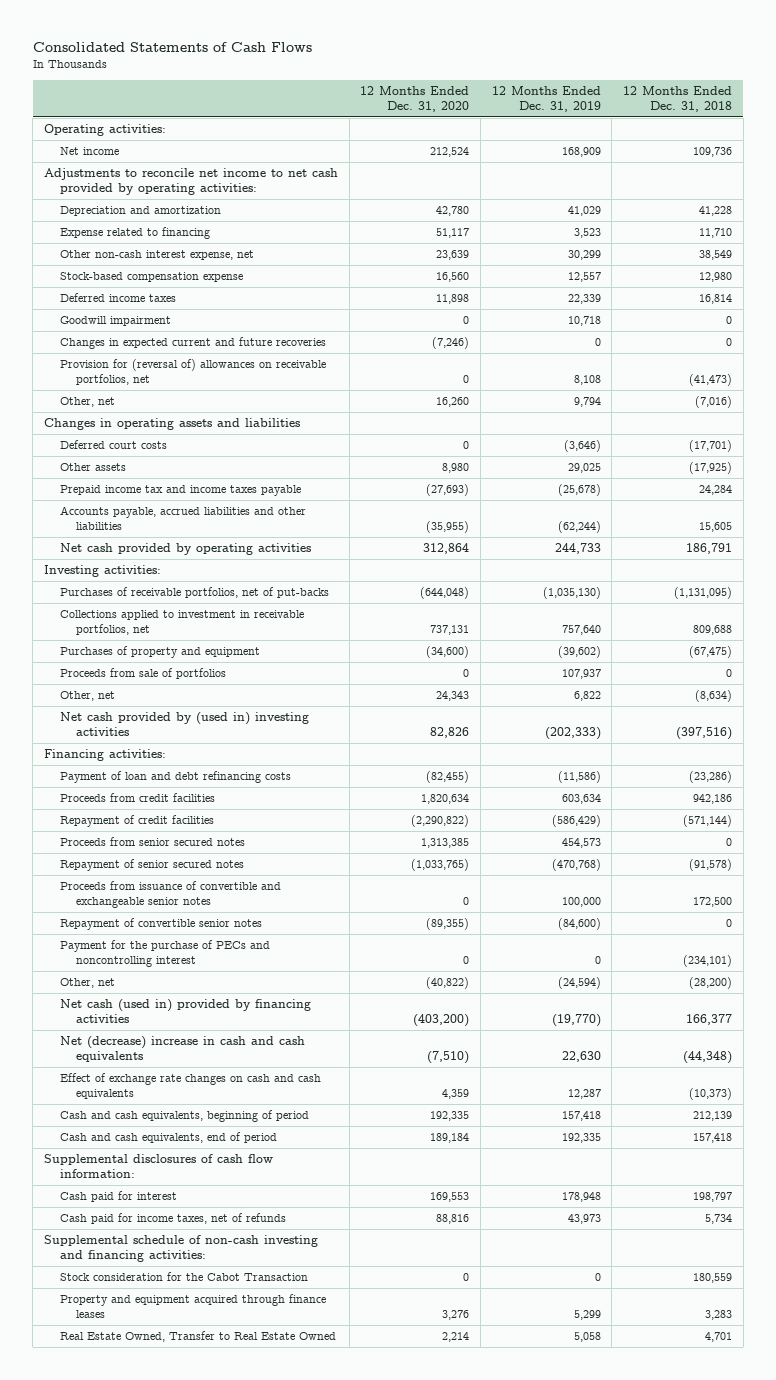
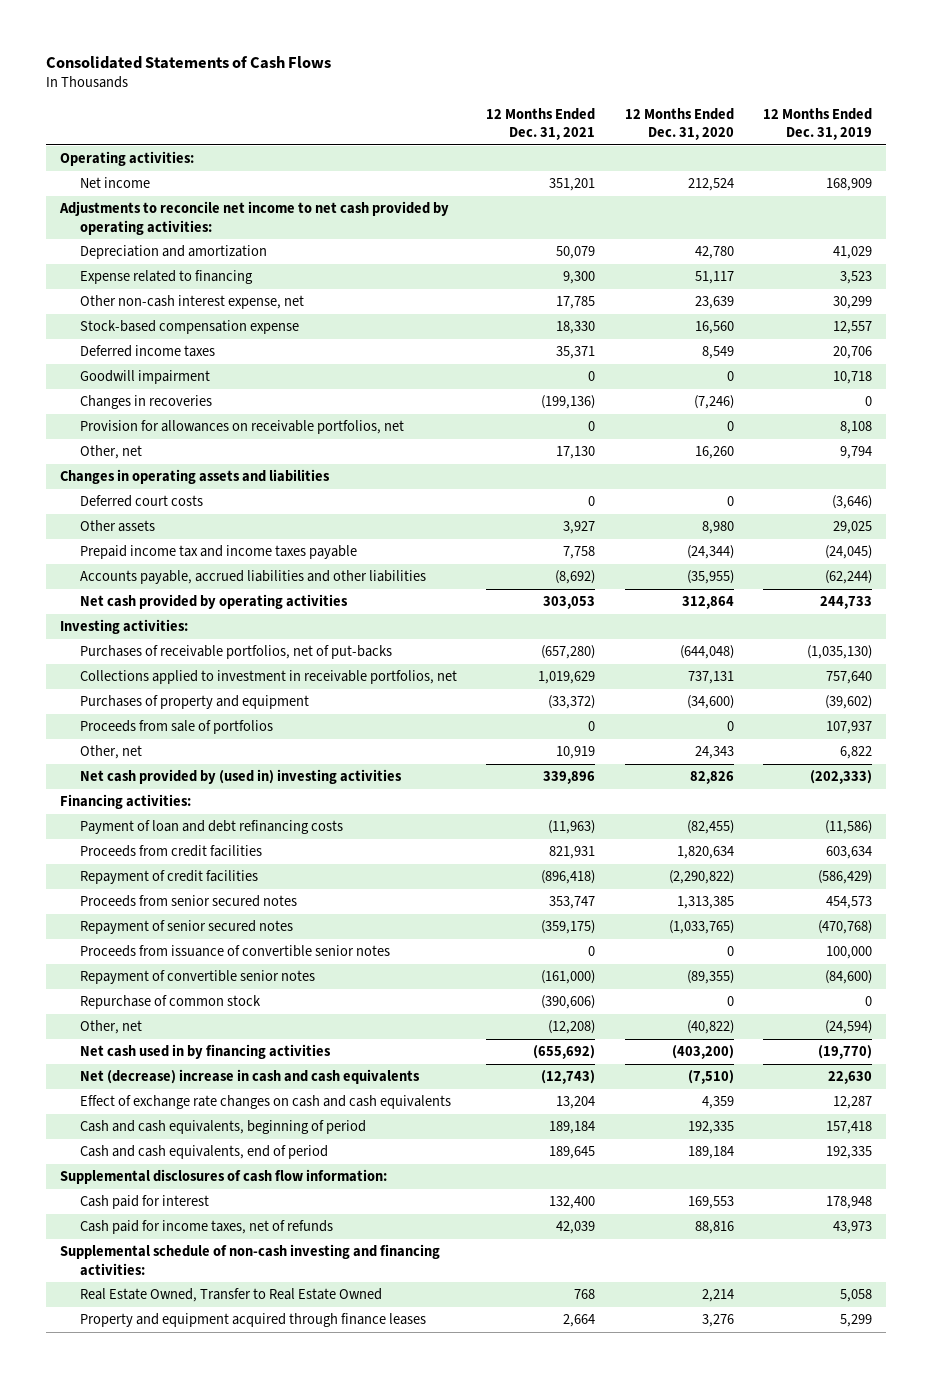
- | 12 Months Ended Dec. 31, 2020 | 12 Months Ended Dec. 31, 2019 | 12 Months Ended Dec. 31, 2018
+ | 12 Months Ended Dec. 31, 2021 | 12 Months Ended Dec. 31, 2020 | 12 Months Ended Dec. 31, 2019
- Deferred income taxes | 11,898 | 22,339 | 16,814
+ Deferred income taxes | 35,371 | 8,549 | 20,706
- Changes in expected current and future recoveries | (7,246) | 0 | 0
- Provision for (reversal of) allowances on receivable portfolios, net | 0 | 8,108 | (41,473)
+ Changes in recoveries | (199,136) | (7,246) | 0
+ Provision for allowances on receivable portfolios, net | 0 | 0 | 8,108
- Prepaid income tax and income taxes payable | (27,693) | (25,678) | 24,284
+ Prepaid income tax and income taxes payable | 7,758 | (24,344) | (24,045)
- Proceeds from issuance of convertible and exchangeable senior notes | 0 | 100,000 | 172,500
+ Proceeds from issuance of convertible senior notes | 0 | 0 | 100,000
- Payment for the purchase of PECs and noncontrolling interest | 0 | 0 | (234,101)
+ Repurchase of common stock | (390,606) | 0 | 0
- Net cash (used in) provided by financing activities | (403,200) | (19,770) | 166,377
+ Net cash used in by financing activities | (655,692) | (403,200) | (19,770)
- Stock consideration for the Cabot Transaction | 0 | 0 | 180,559
moved down: Property and equipment acquired through finance leases | 2,664 | 3,276 | 5,299

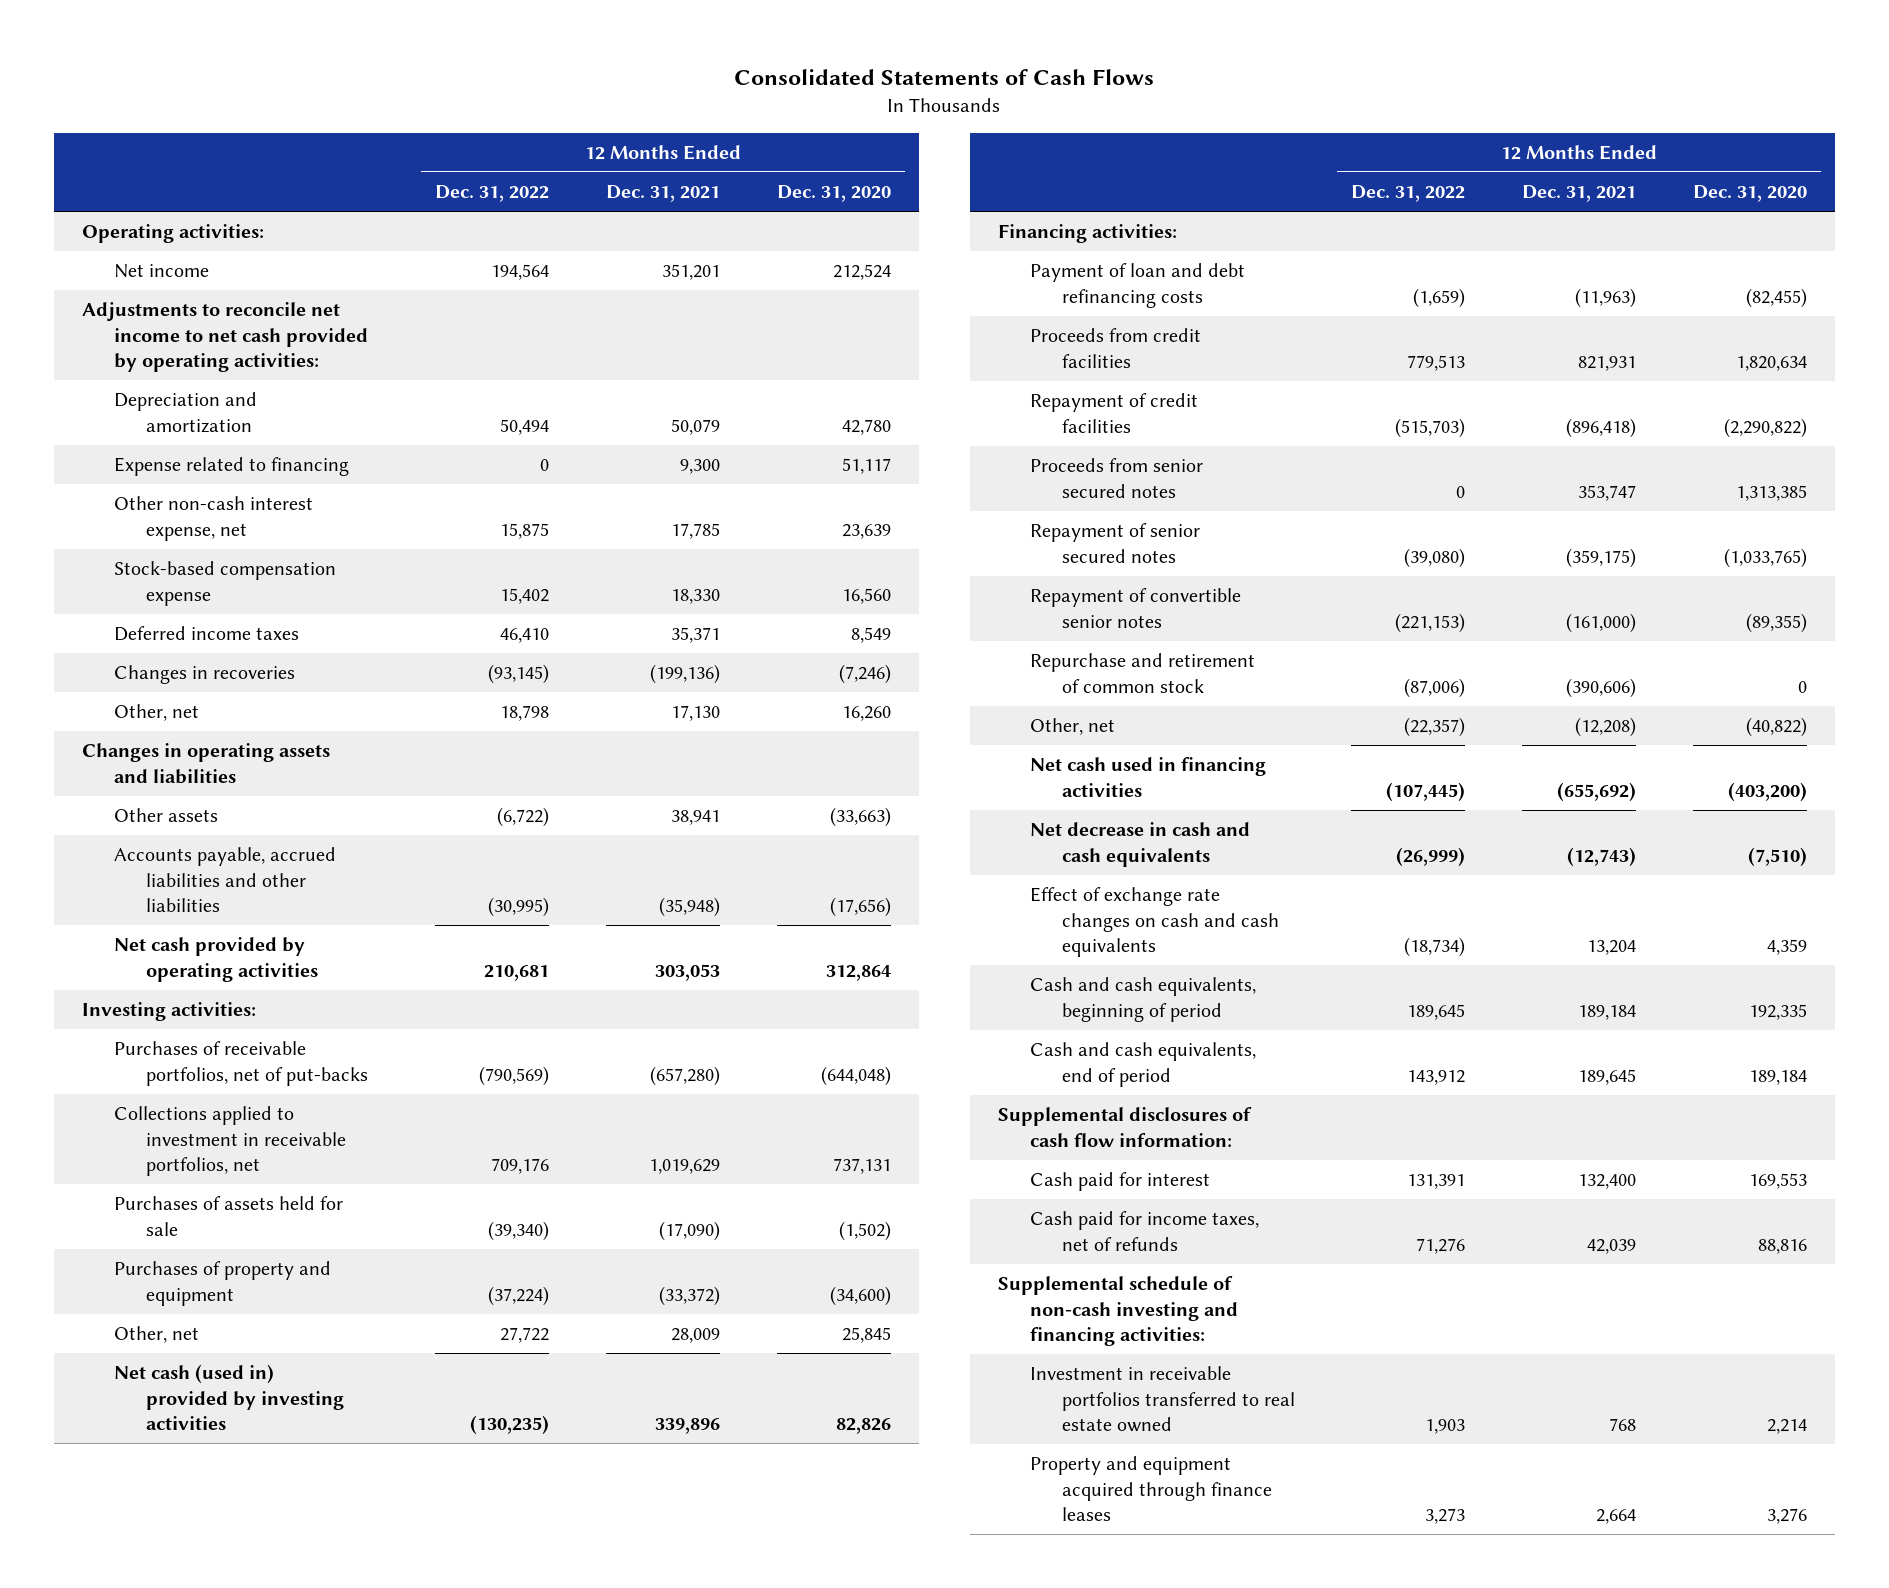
- | 12 Months Ended Dec. 31, 2021 | 12 Months Ended Dec. 31, 2020 | 12 Months Ended Dec. 31, 2019
+ | 12 Months Ended Dec. 31, 2022 | 12 Months Ended Dec. 31, 2021 | 12 Months Ended Dec. 31, 2020
- Goodwill impairment | 0 | 0 | 10,718
- Provision for allowances on receivable portfolios, net | 0 | 0 | 8,108
- Deferred court costs | 0 | 0 | (3,646)
- Other assets | 3,927 | 8,980 | 29,025
- Prepaid income tax and income taxes payable | 7,758 | (24,344) | (24,045)
- Accounts payable, accrued liabilities and other liabilities | (8,692) | (35,955) | (62,244)
+ Other assets | (6,722) | 38,941 | (33,663)
+ Accounts payable, accrued liabilities and other liabilities | (30,995) | (35,948) | (17,656)
+ Purchases of assets held for sale | (39,340) | (17,090) | (1,502)
- Proceeds from sale of portfolios | 0 | 0 | 107,937
- Other, net | 10,919 | 24,343 | 6,822
- Net cash provided by (used in) investing activities | 339,896 | 82,826 | (202,333)
+ Other, net | 27,722 | 28,009 | 25,845
+ Net cash (used in) provided by investing activities | (130,235) | 339,896 | 82,826
- Proceeds from issuance of convertible senior notes | 0 | 0 | 100,000
- Repurchase of common stock | (390,606) | 0 | 0
+ Repurchase and retirement of common stock | (87,006) | (390,606) | 0
- Net cash used in by financing activities | (655,692) | (403,200) | (19,770)
- Net (decrease) increase in cash and cash equivalents | (12,743) | (7,510) | 22,630
+ Net cash used in financing activities | (107,445) | (655,692) | (403,200)
+ Net decrease in cash and cash equivalents | (26,999) | (12,743) | (7,510)
- Real Estate Owned, Transfer to Real Estate Owned | 768 | 2,214 | 5,058
+ Investment in receivable portfolios transferred to real estate owned | 1,903 | 768 | 2,214

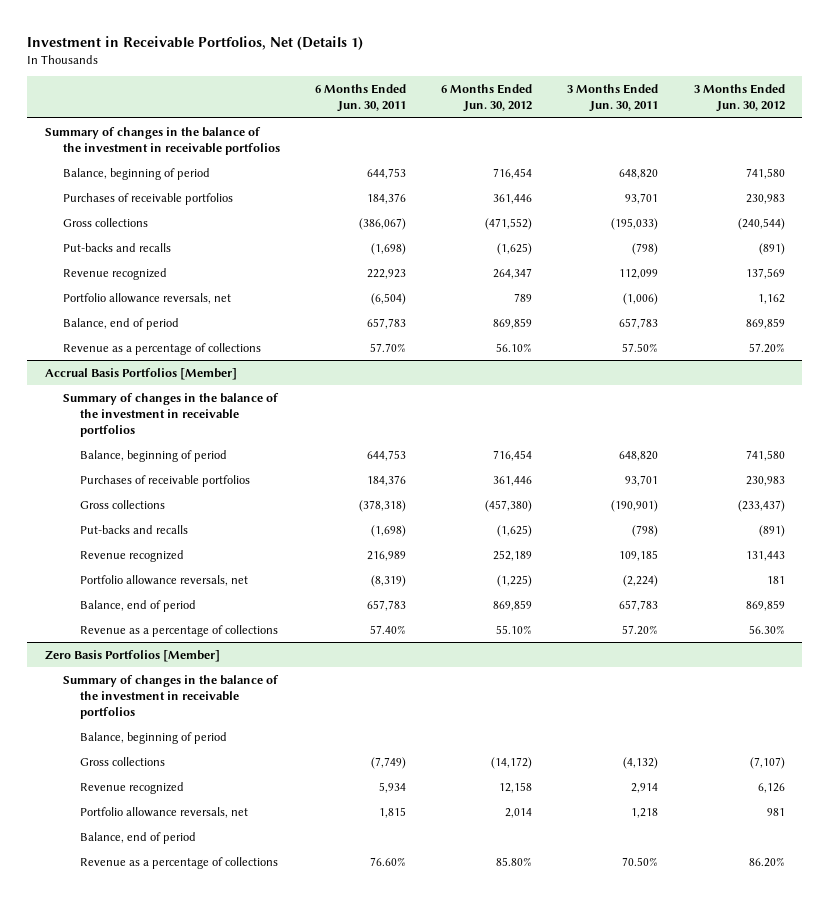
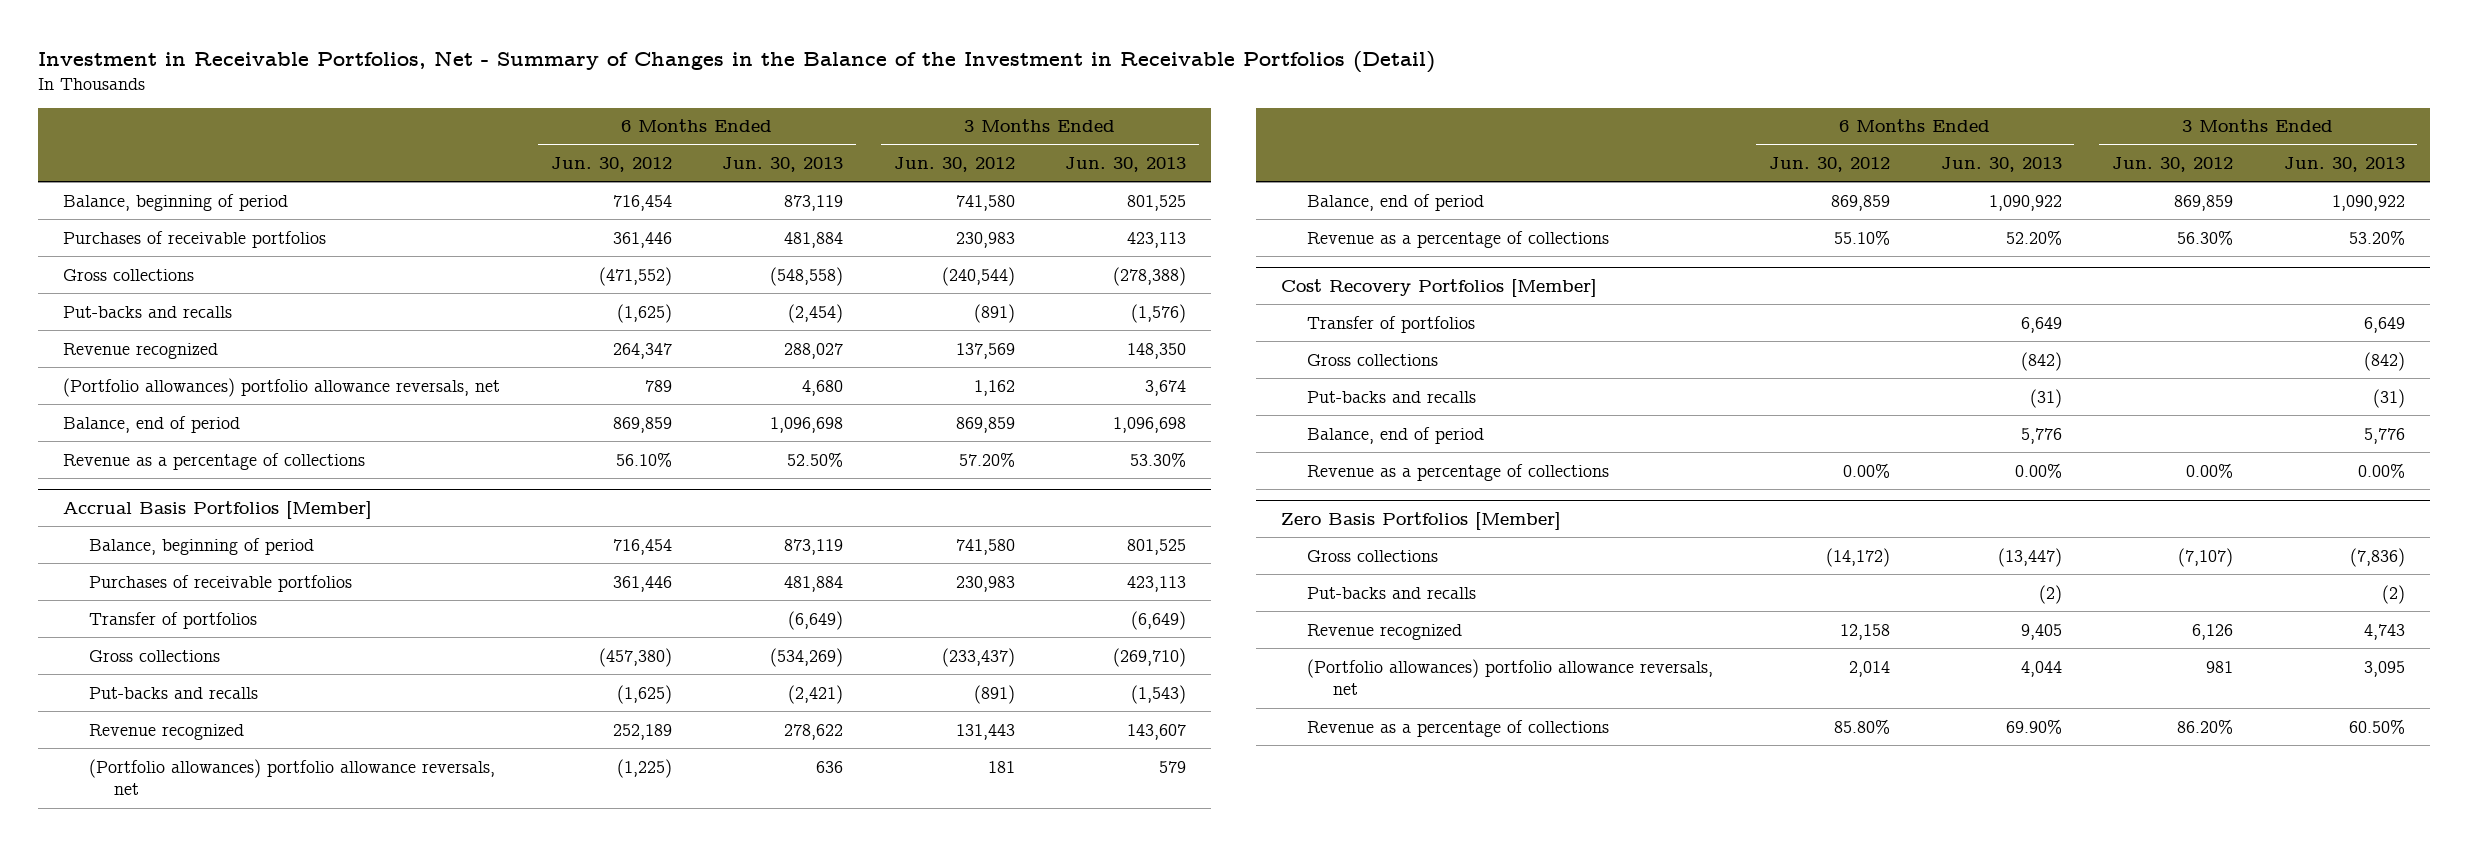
- Investment in Receivable Portfolios, Net (Details 1)
+ Investment in Receivable Portfolios, Net - Summary of Changes in the Balance of the Investment in Receivable Portfolios (Detail)
- | 6 Months Ended Jun. 30, 2011 | 6 Months Ended Jun. 30, 2012 | 3 Months Ended Jun. 30, 2011 | 3 Months Ended Jun. 30, 2012
+ | 6 Months Ended Jun. 30, 2012 | 6 Months Ended Jun. 30, 2013 | 3 Months Ended Jun. 30, 2012 | 3 Months Ended Jun. 30, 2013
- Summary of changes in the balance of the investment in receivable portfolios
- Portfolio allowance reversals, net | (6,504) | 789 | (1,006) | 1,162
+ (Portfolio allowances) portfolio allowance reversals, net | 789 | 4,680 | 1,162 | 3,674
@ Accrual Basis Portfolios [Member]
- Summary of changes in the balance of the investment in receivable portfolios
+ Transfer of portfolios | | (6,649) | | (6,649)
- Portfolio allowance reversals, net | (8,319) | (1,225) | (2,224) | 181
+ (Portfolio allowances) portfolio allowance reversals, net | (1,225) | 636 | 181 | 579
+ Cost Recovery Portfolios [Member]
+ Transfer of portfolios | | 6,649 | | 6,649
+ Gross collections | | (842) | | (842)
+ Put-backs and recalls | | (31) | | (31)
+ Balance, end of period | | 5,776 | | 5,776
+ Revenue as a percentage of collections | 0.00% | 0.00% | 0.00% | 0.00%
@ Zero Basis Portfolios [Member]
- Summary of changes in the balance of the investment in receivable portfolios
- Balance, beginning of period
+ Put-backs and recalls | | (2) | | (2)
- Portfolio allowance reversals, net | 1,815 | 2,014 | 1,218 | 981
- Balance, end of period
+ (Portfolio allowances) portfolio allowance reversals, net | 2,014 | 4,044 | 981 | 3,095

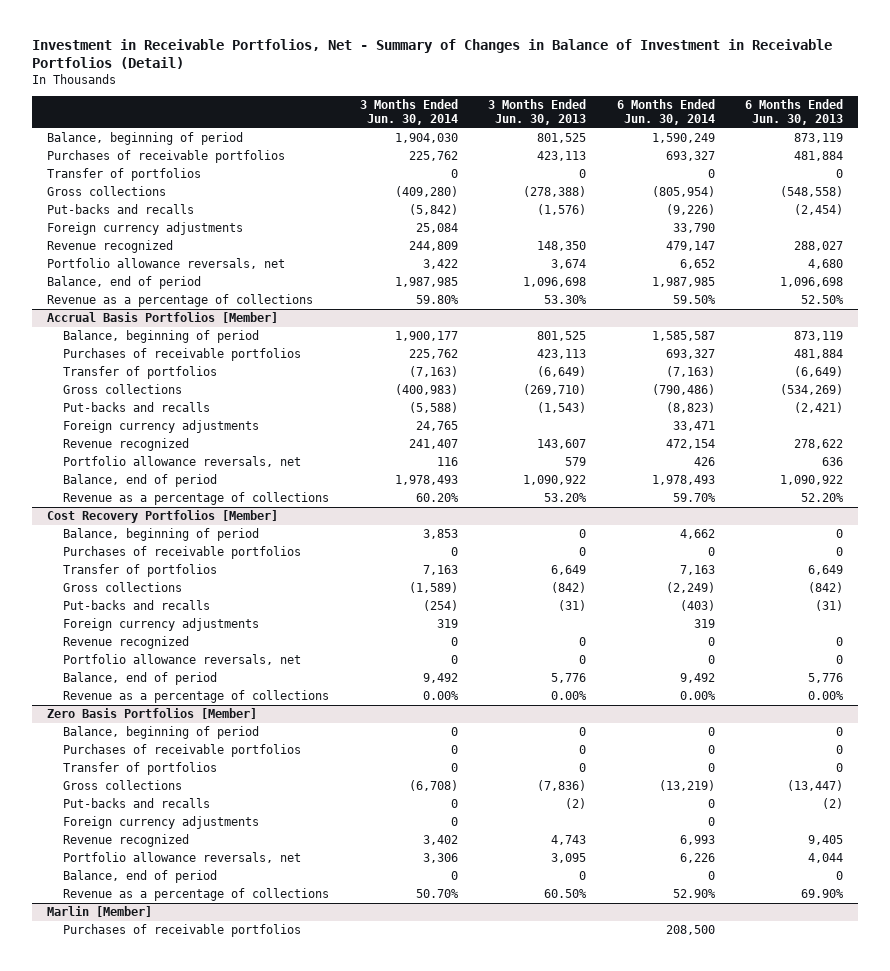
- Investment in Receivable Portfolios, Net - Summary of Changes in the Balance of the Investment in Receivable Portfolios (Detail)
+ Investment in Receivable Portfolios, Net - Summary of Changes in Balance of Investment in Receivable Portfolios (Detail)
- | 6 Months Ended Jun. 30, 2012 | 6 Months Ended Jun. 30, 2013 | 3 Months Ended Jun. 30, 2012 | 3 Months Ended Jun. 30, 2013
+ | 3 Months Ended Jun. 30, 2014 | 3 Months Ended Jun. 30, 2013 | 6 Months Ended Jun. 30, 2014 | 6 Months Ended Jun. 30, 2013
+ Transfer of portfolios | 0 | 0 | 0 | 0
+ Foreign currency adjustments | 25,084 | | 33,790 |
- (Portfolio allowances) portfolio allowance reversals, net | 789 | 4,680 | 1,162 | 3,674
+ Portfolio allowance reversals, net | 3,422 | 3,674 | 6,652 | 4,680
@ Accrual Basis Portfolios [Member]
+ Foreign currency adjustments | 24,765 | | 33,471 |
- (Portfolio allowances) portfolio allowance reversals, net | (1,225) | 636 | 181 | 579
+ Portfolio allowance reversals, net | 116 | 579 | 426 | 636
@ Cost Recovery Portfolios [Member]
+ Balance, beginning of period | 3,853 | 0 | 4,662 | 0
+ Purchases of receivable portfolios | 0 | 0 | 0 | 0
+ Foreign currency adjustments | 319 | | 319 |
+ Revenue recognized | 0 | 0 | 0 | 0
+ Portfolio allowance reversals, net | 0 | 0 | 0 | 0
@ Zero Basis Portfolios [Member]
+ Balance, beginning of period | 0 | 0 | 0 | 0
+ Purchases of receivable portfolios | 0 | 0 | 0 | 0
+ Transfer of portfolios | 0 | 0 | 0 | 0
+ Foreign currency adjustments | 0 | | 0 |
- (Portfolio allowances) portfolio allowance reversals, net | 2,014 | 4,044 | 981 | 3,095
+ Portfolio allowance reversals, net | 3,306 | 3,095 | 6,226 | 4,044
+ Balance, end of period | 0 | 0 | 0 | 0
+ Marlin [Member]
+ Purchases of receivable portfolios | | | 208,500 |

